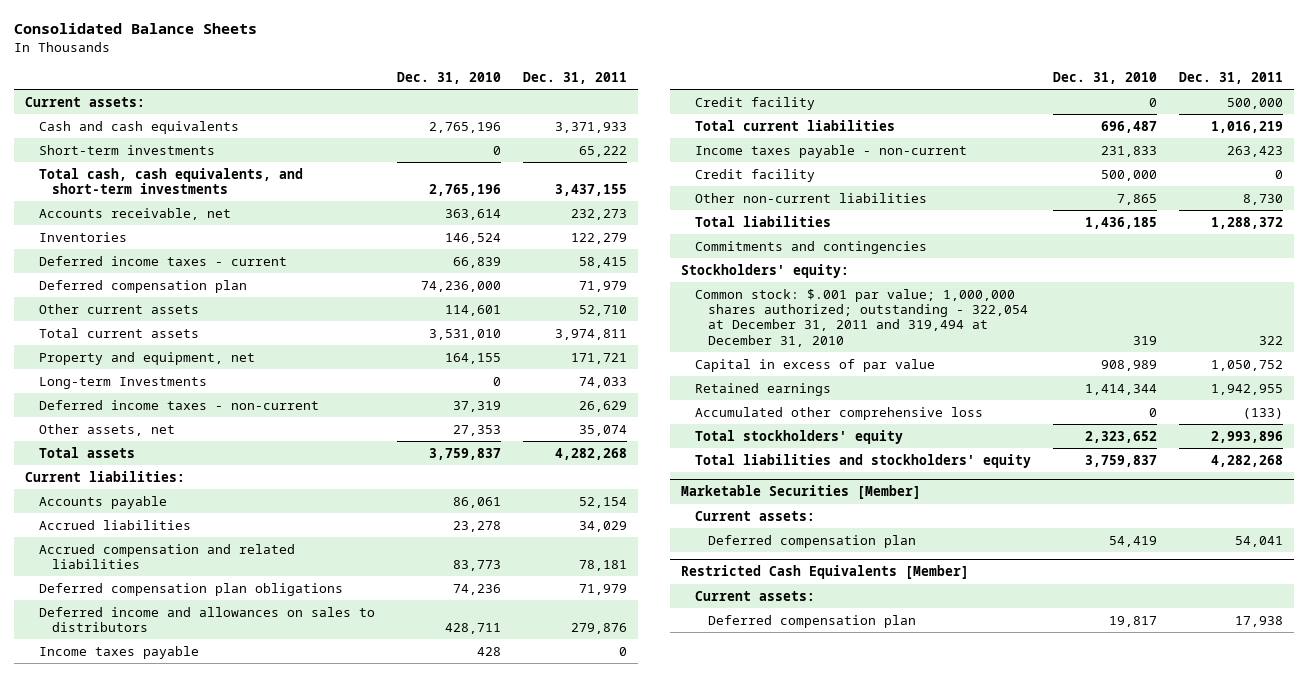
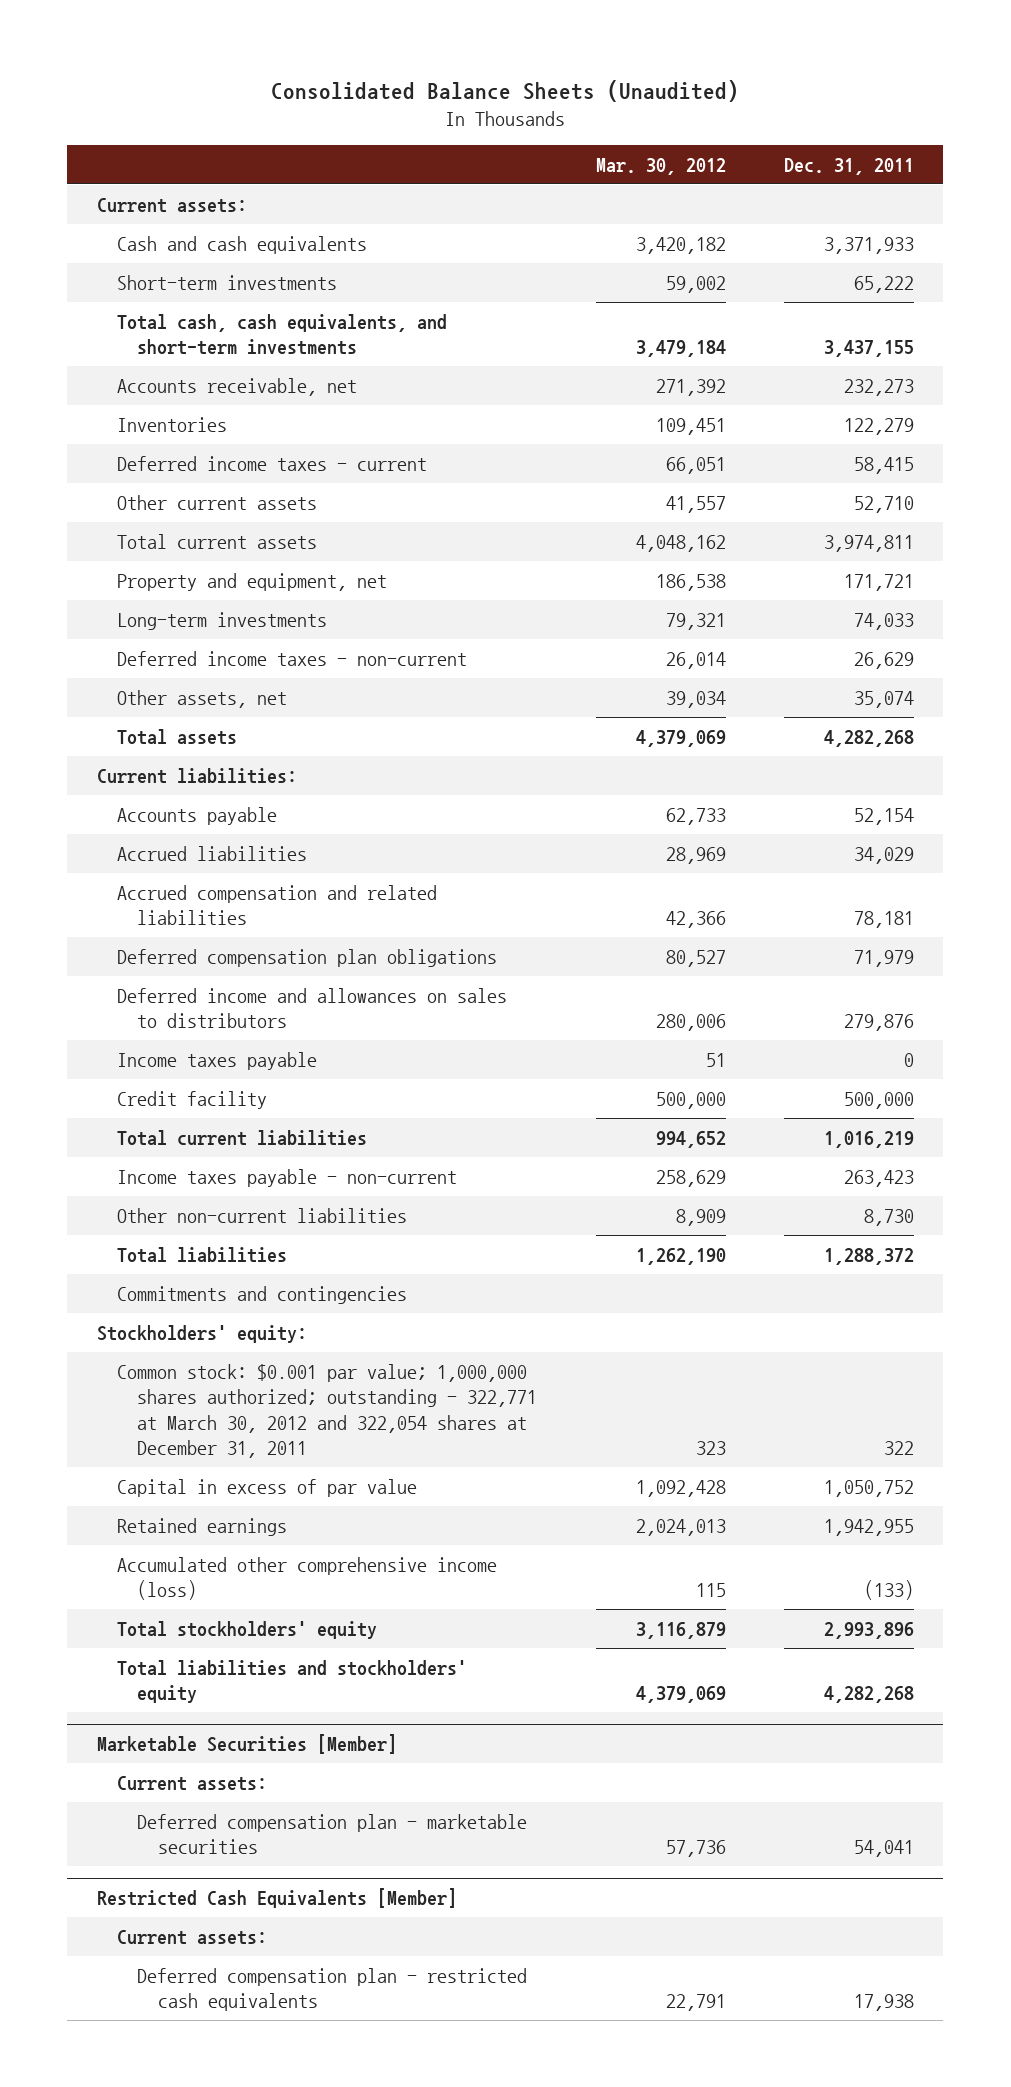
- Consolidated Balance Sheets
+ Consolidated Balance Sheets (Unaudited)
- | Dec. 31, 2010 | Dec. 31, 2011
+ | Mar. 30, 2012 | Dec. 31, 2011
- Deferred compensation plan | 74,236,000 | 71,979
- Long-term Investments | 0 | 74,033
+ Long-term investments | 79,321 | 74,033
- Credit facility | 500,000 | 0
- Common stock: $.001 par value; 1,000,000 shares authorized; outstanding - 322,054 at December 31, 2011 and 319,494 at December 31, 2010 | 319 | 322
+ Common stock: $0.001 par value; 1,000,000 shares authorized; outstanding - 322,771 at March 30, 2012 and 322,054 shares at December 31, 2011 | 323 | 322
- Accumulated other comprehensive loss | 0 | (133)
+ Accumulated other comprehensive income (loss) | 115 | (133)
@ Marketable Securities [Member]
- Deferred compensation plan | 54,419 | 54,041
+ Deferred compensation plan - marketable securities | 57,736 | 54,041
@ Restricted Cash Equivalents [Member]
- Deferred compensation plan | 19,817 | 17,938
+ Deferred compensation plan - restricted cash equivalents | 22,791 | 17,938

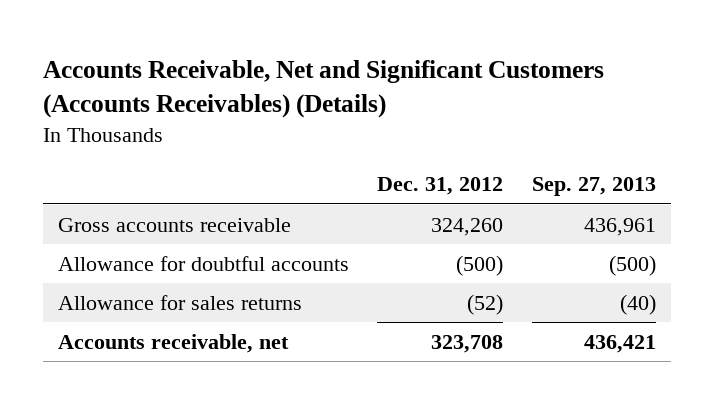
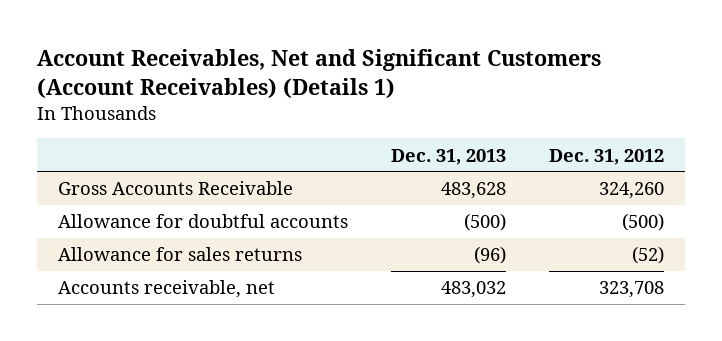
- Accounts Receivable, Net and Significant Customers (Accounts Receivables) (Details)
+ Account Receivables, Net and Significant Customers (Account Receivables) (Details 1)
- | Dec. 31, 2012 | Sep. 27, 2013
+ | Dec. 31, 2013 | Dec. 31, 2012
- Gross accounts receivable | 324,260 | 436,961
+ Gross Accounts Receivable | 483,628 | 324,260

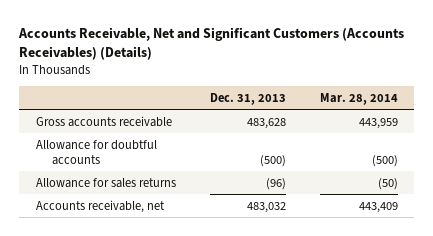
- Account Receivables, Net and Significant Customers (Account Receivables) (Details 1)
+ Accounts Receivable, Net and Significant Customers (Accounts Receivables) (Details)
- | Dec. 31, 2013 | Dec. 31, 2012
+ | Dec. 31, 2013 | Mar. 28, 2014
- Gross Accounts Receivable | 483,628 | 324,260
+ Gross accounts receivable | 483,628 | 443,959

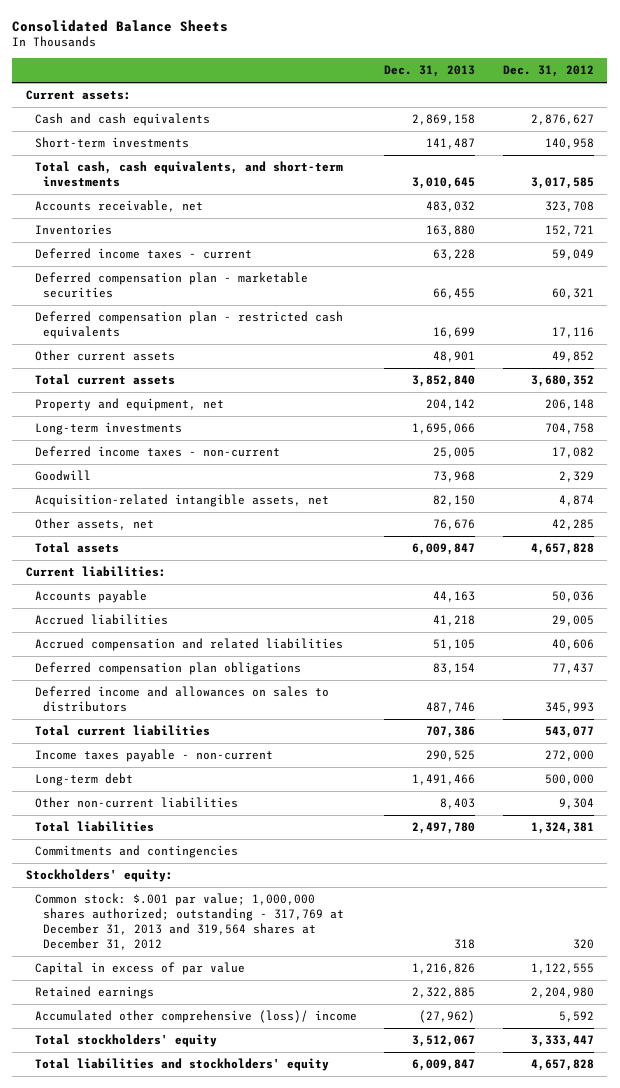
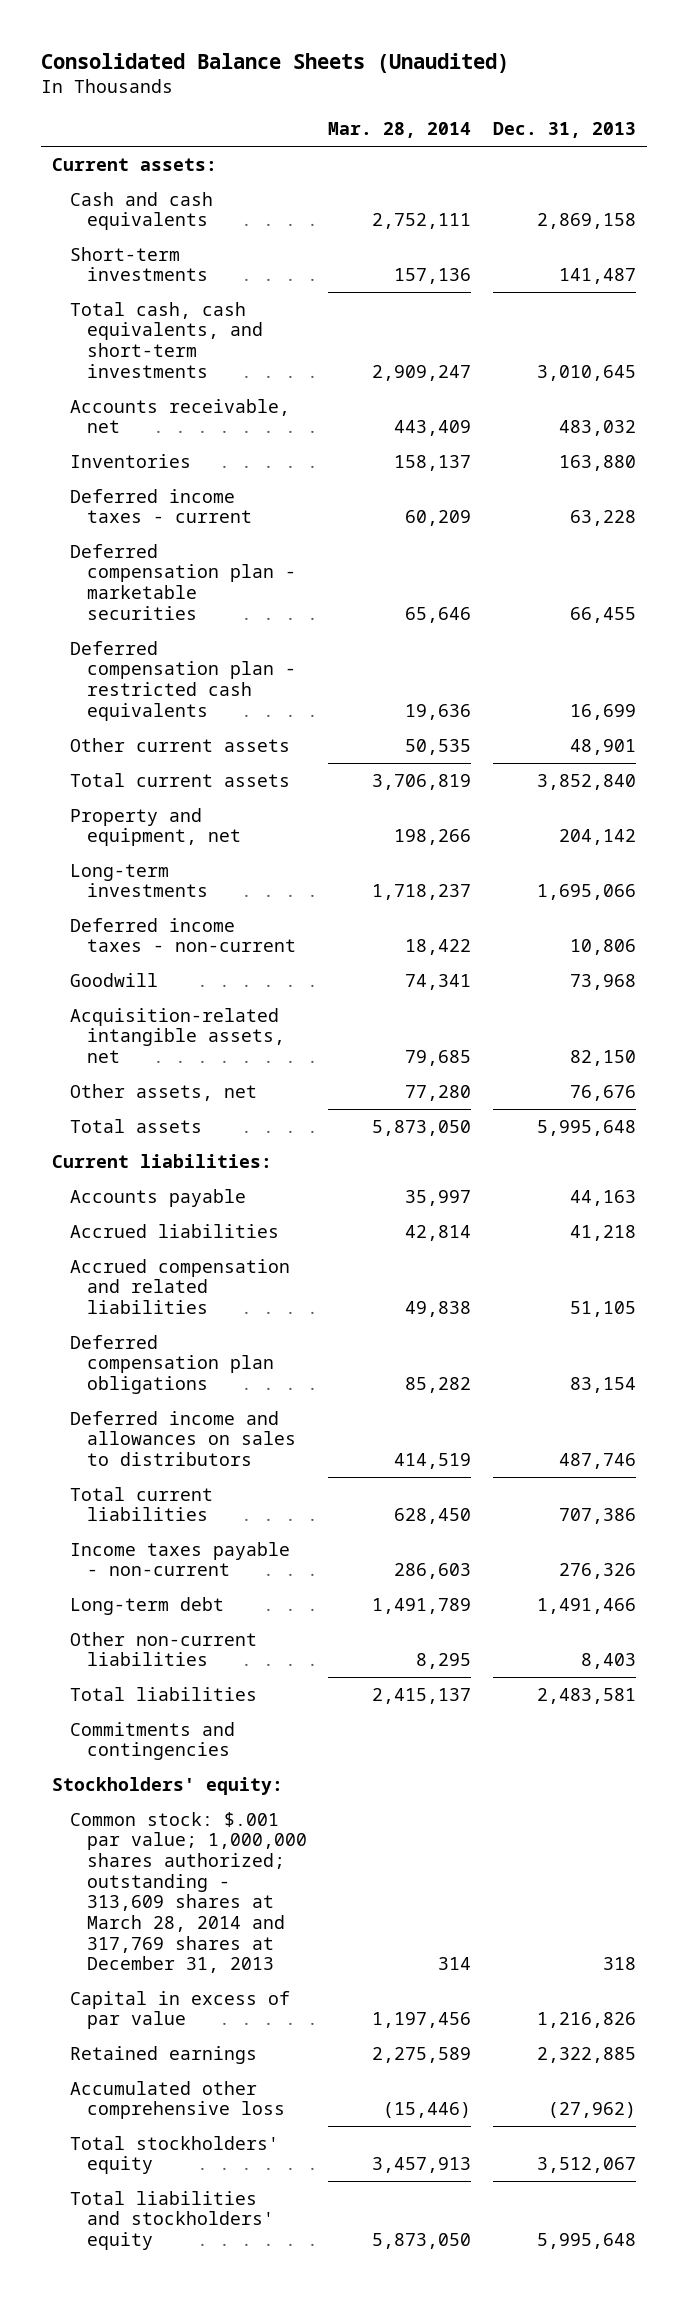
- Consolidated Balance Sheets
+ Consolidated Balance Sheets (Unaudited)
- | Dec. 31, 2013 | Dec. 31, 2012
+ | Mar. 28, 2014 | Dec. 31, 2013
- Deferred income taxes - non-current | 25,005 | 17,082
+ Deferred income taxes - non-current | 18,422 | 10,806
- Total assets | 6,009,847 | 4,657,828
+ Total assets | 5,873,050 | 5,995,648
- Income taxes payable - non-current | 290,525 | 272,000
+ Income taxes payable - non-current | 286,603 | 276,326
- Total liabilities | 2,497,780 | 1,324,381
+ Total liabilities | 2,415,137 | 2,483,581
- Common stock: $.001 par value; 1,000,000 shares authorized; outstanding - 317,769 at December 31, 2013 and 319,564 shares at December 31, 2012 | 318 | 320
+ Common stock: $.001 par value; 1,000,000 shares authorized; outstanding - 313,609 shares at March 28, 2014 and 317,769 shares at December 31, 2013 | 314 | 318
- Accumulated other comprehensive (loss)/ income | (27,962) | 5,592
+ Accumulated other comprehensive loss | (15,446) | (27,962)
- Total liabilities and stockholders' equity | 6,009,847 | 4,657,828
+ Total liabilities and stockholders' equity | 5,873,050 | 5,995,648

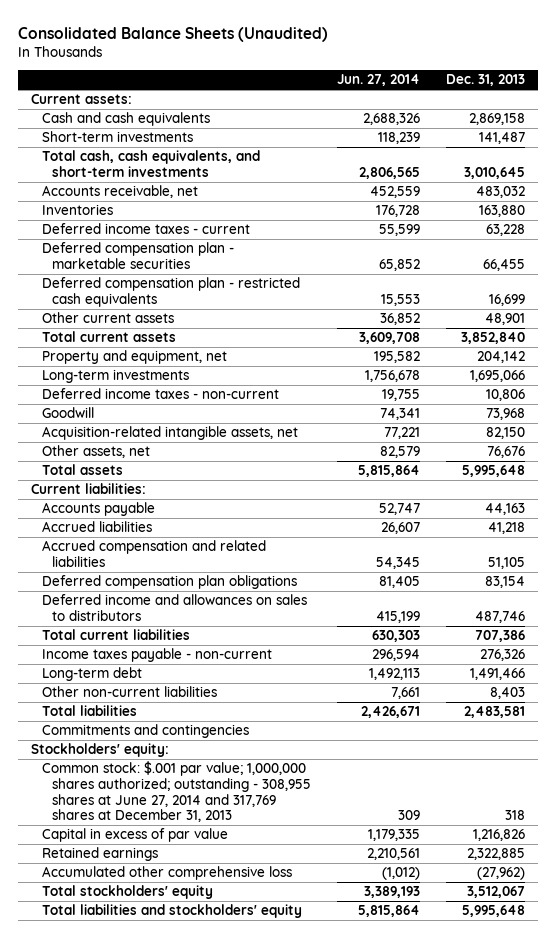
- | Mar. 28, 2014 | Dec. 31, 2013
+ | Jun. 27, 2014 | Dec. 31, 2013
- Common stock: $.001 par value; 1,000,000 shares authorized; outstanding - 313,609 shares at March 28, 2014 and 317,769 shares at December 31, 2013 | 314 | 318
+ Common stock: $.001 par value; 1,000,000 shares authorized; outstanding - 308,955 shares at June 27, 2014 and 317,769 shares at December 31, 2013 | 309 | 318

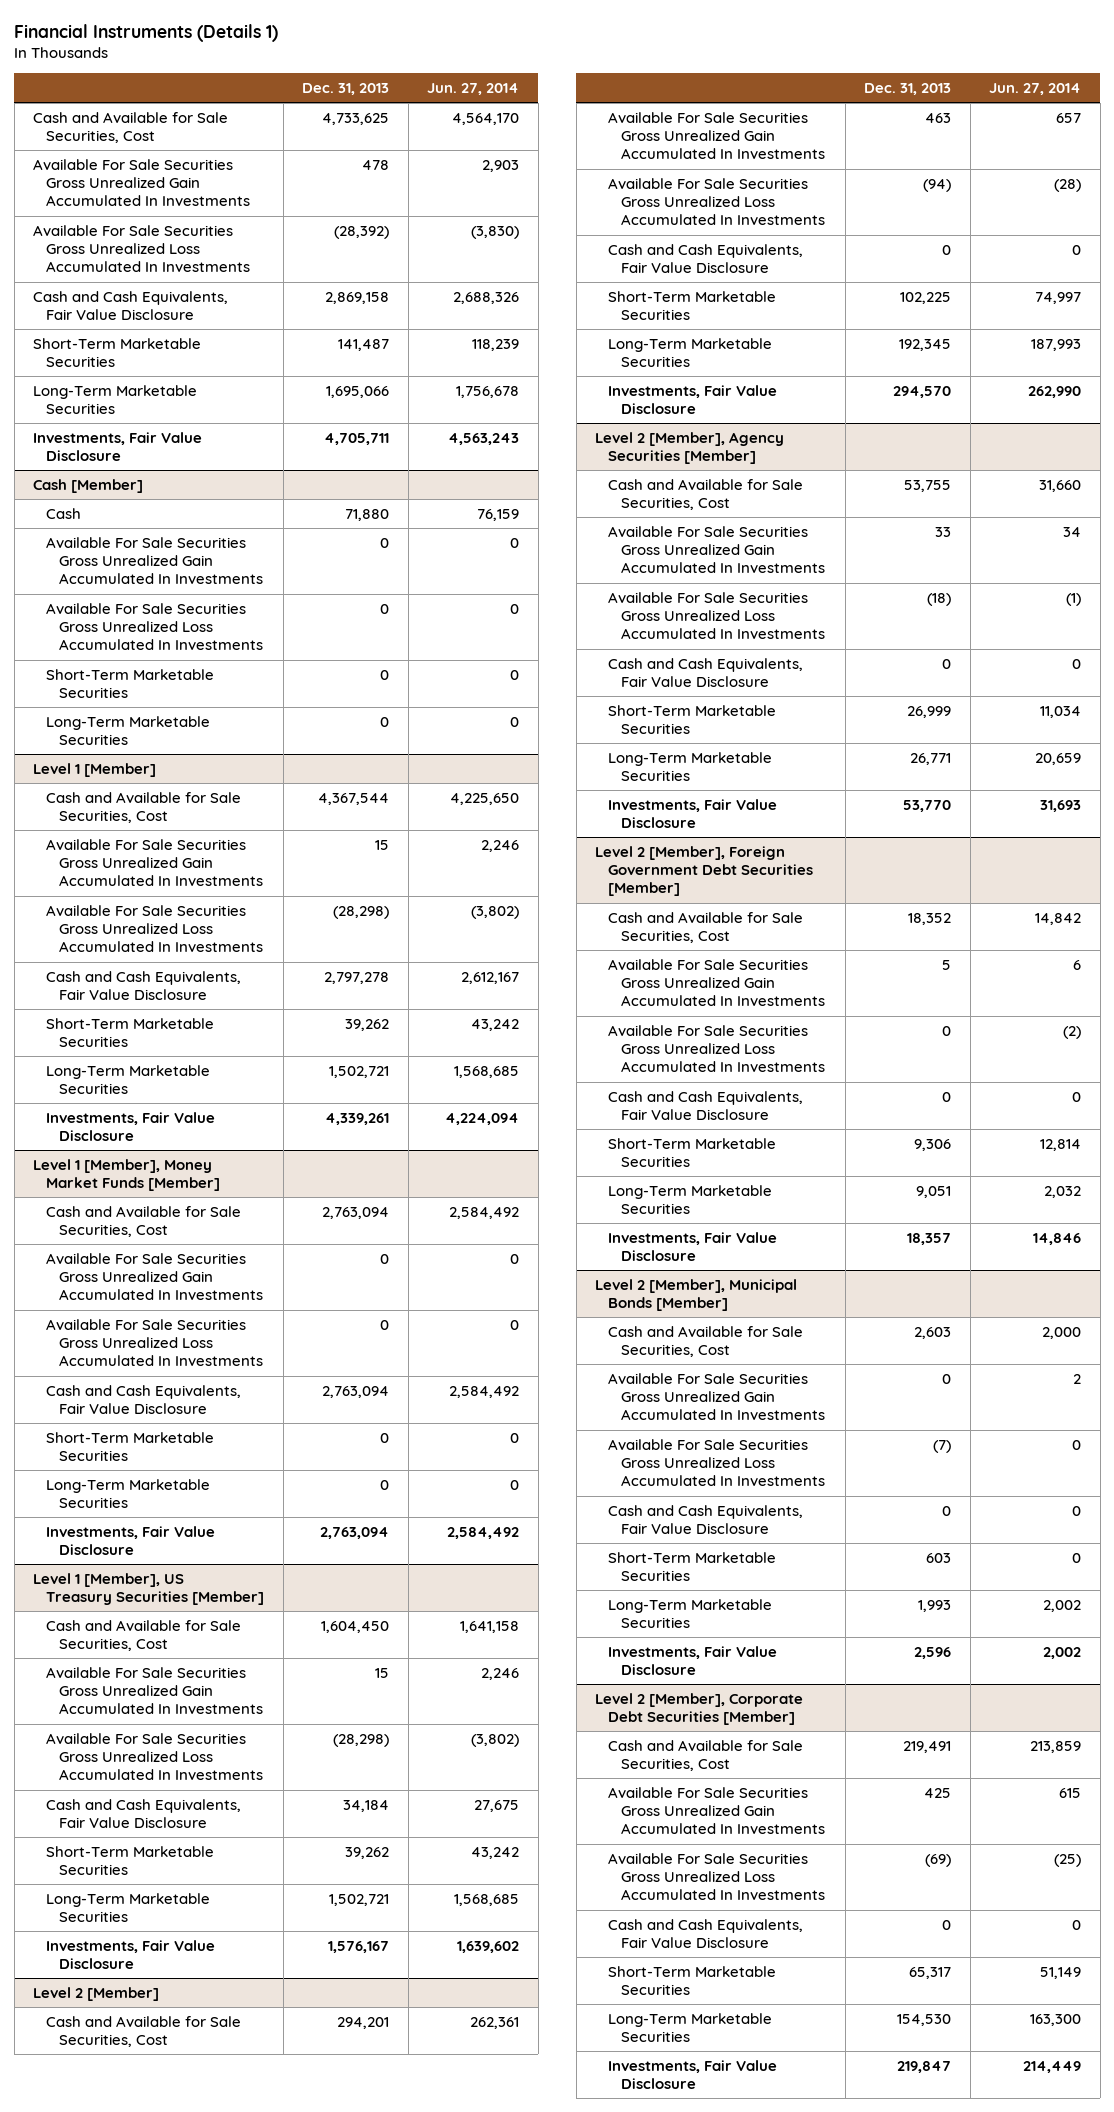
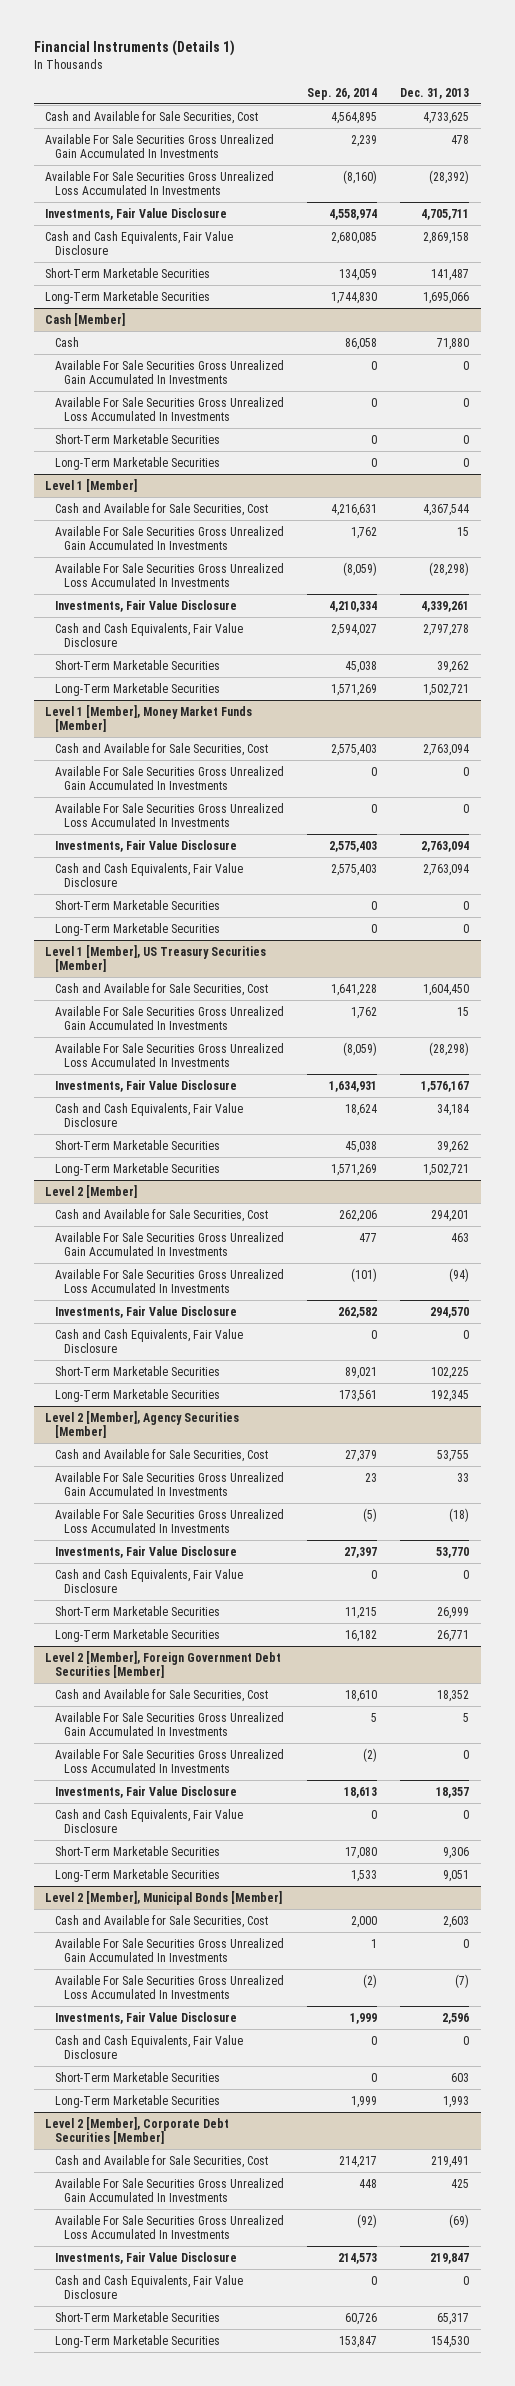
- | Dec. 31, 2013 | Jun. 27, 2014
+ | Sep. 26, 2014 | Dec. 31, 2013
moved up: Investments, Fair Value Disclosure | 4,558,974 | 4,705,711
@ Level 1 [Member]
moved up: Investments, Fair Value Disclosure | 4,210,334 | 4,339,261
@ Level 1 [Member], Money Market Funds [Member]
moved up: Investments, Fair Value Disclosure | 2,575,403 | 2,763,094
@ Level 1 [Member], US Treasury Securities [Member]
moved up: Investments, Fair Value Disclosure | 1,634,931 | 1,576,167
@ Level 2 [Member]
moved up: Investments, Fair Value Disclosure | 262,582 | 294,570
@ Level 2 [Member], Agency Securities [Member]
moved up: Investments, Fair Value Disclosure | 27,397 | 53,770
@ Level 2 [Member], Foreign Government Debt Securities [Member]
moved up: Investments, Fair Value Disclosure | 18,613 | 18,357
@ Level 2 [Member], Municipal Bonds [Member]
moved up: Investments, Fair Value Disclosure | 1,999 | 2,596
@ Level 2 [Member], Corporate Debt Securities [Member]
moved up: Investments, Fair Value Disclosure | 214,573 | 219,847

